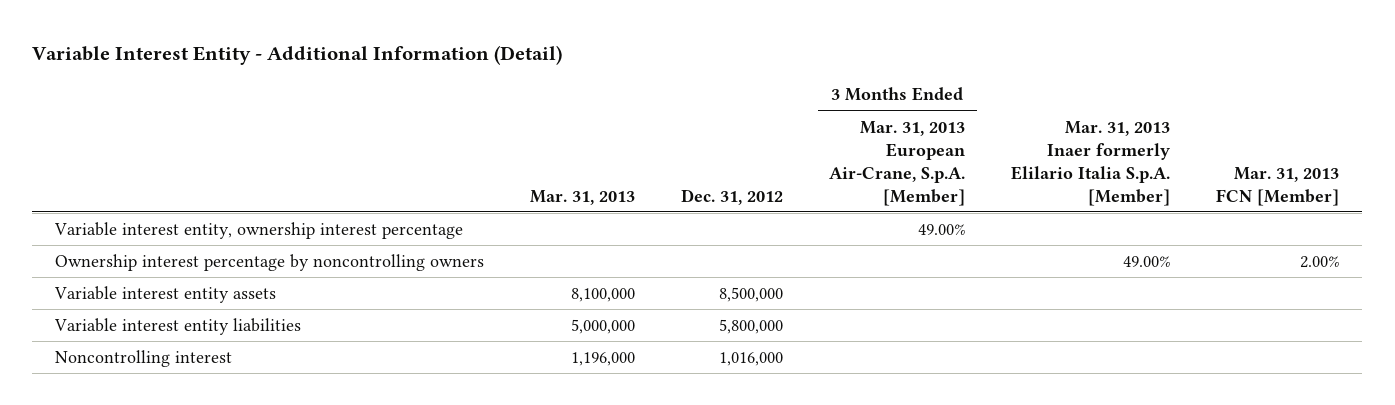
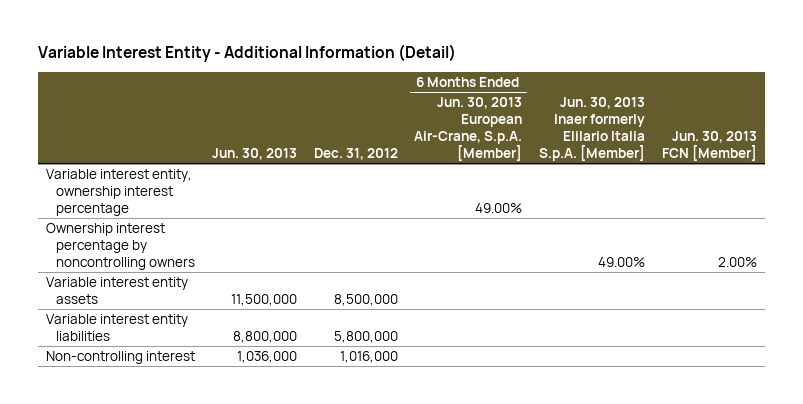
- | Mar. 31, 2013 | Dec. 31, 2012 | 3 Months Ended Mar. 31, 2013 European Air-Crane, S.p.A. [Member] | Mar. 31, 2013 Inaer formerly Elilario Italia S.p.A. [Member] | Mar. 31, 2013 FCN [Member]
+ | Jun. 30, 2013 | Dec. 31, 2012 | 6 Months Ended Jun. 30, 2013 European Air-Crane, S.p.A. [Member] | Jun. 30, 2013 Inaer formerly Elilario Italia S.p.A. [Member] | Jun. 30, 2013 FCN [Member]
- Noncontrolling interest | 1,196,000 | 1,016,000 | | |
+ Non-controlling interest | 1,036,000 | 1,016,000 | | |

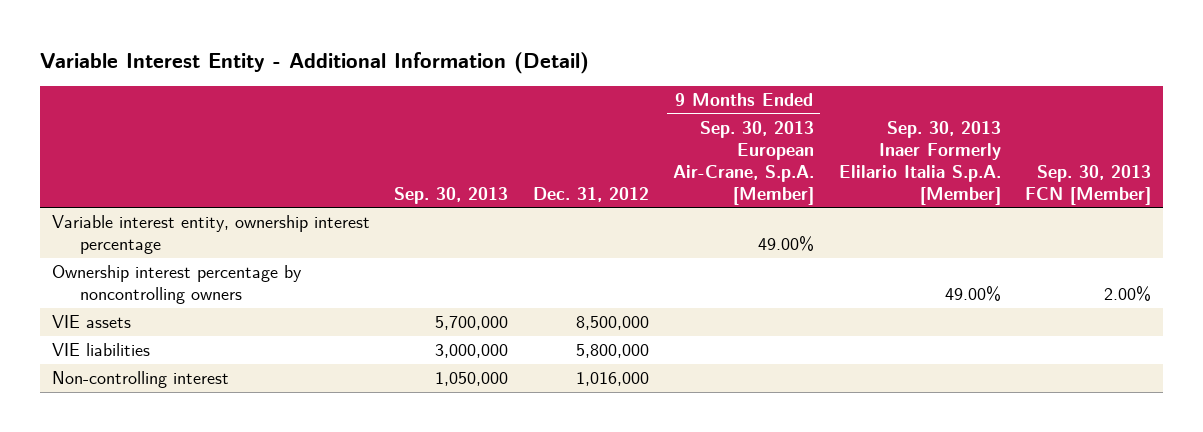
- | Jun. 30, 2013 | Dec. 31, 2012 | 6 Months Ended Jun. 30, 2013 European Air-Crane, S.p.A. [Member] | Jun. 30, 2013 Inaer formerly Elilario Italia S.p.A. [Member] | Jun. 30, 2013 FCN [Member]
+ | Sep. 30, 2013 | Dec. 31, 2012 | 9 Months Ended Sep. 30, 2013 European Air-Crane, S.p.A. [Member] | Sep. 30, 2013 Inaer Formerly Elilario Italia S.p.A. [Member] | Sep. 30, 2013 FCN [Member]
- Variable interest entity assets | 11,500,000 | 8,500,000 | | |
- Variable interest entity liabilities | 8,800,000 | 5,800,000 | | |
+ VIE assets | 5,700,000 | 8,500,000 | | |
+ VIE liabilities | 3,000,000 | 5,800,000 | | |

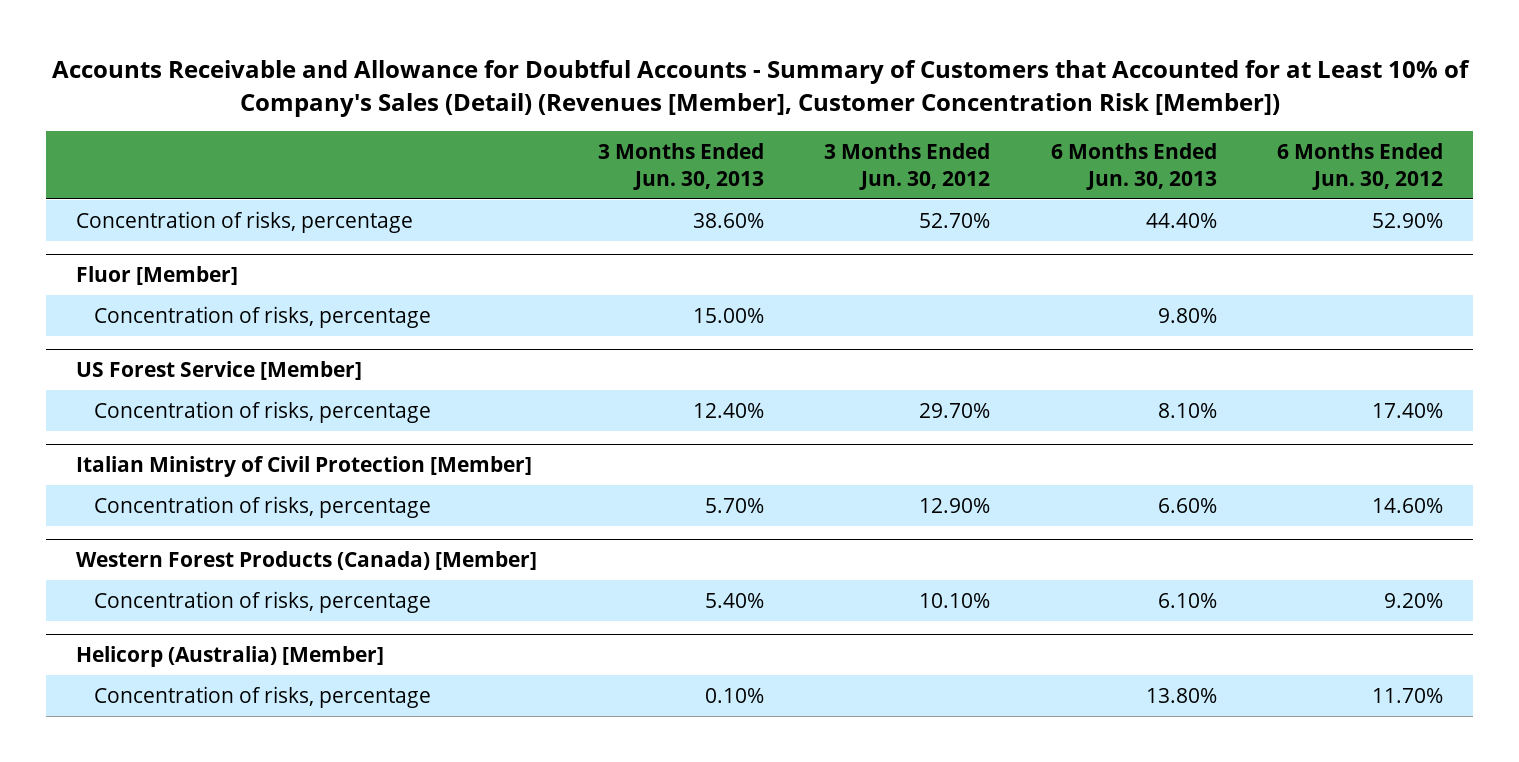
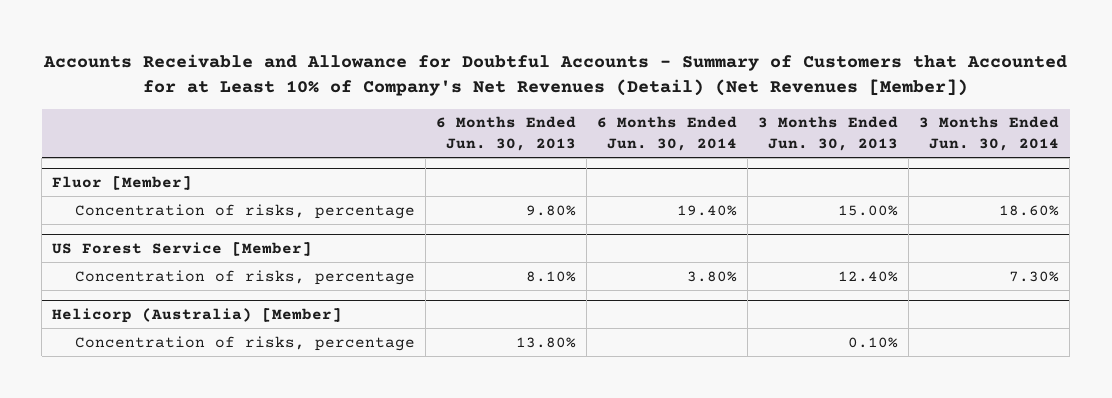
- Accounts Receivable and Allowance for Doubtful Accounts - Summary of Customers that Accounted for at Least 10% of Company's Sales (Detail) (Revenues [Member], Customer Concentration Risk [Member])
+ Accounts Receivable and Allowance for Doubtful Accounts - Summary of Customers that Accounted for at Least 10% of Company's Net Revenues (Detail) (Net Revenues [Member])
- | 3 Months Ended Jun. 30, 2013 | 3 Months Ended Jun. 30, 2012 | 6 Months Ended Jun. 30, 2013 | 6 Months Ended Jun. 30, 2012
+ | 6 Months Ended Jun. 30, 2013 | 6 Months Ended Jun. 30, 2014 | 3 Months Ended Jun. 30, 2013 | 3 Months Ended Jun. 30, 2014
- Concentration of risks, percentage | 38.60% | 52.70% | 44.40% | 52.90%
- Italian Ministry of Civil Protection [Member]
- Concentration of risks, percentage | 5.70% | 12.90% | 6.60% | 14.60%
- Western Forest Products (Canada) [Member]
- Concentration of risks, percentage | 5.40% | 10.10% | 6.10% | 9.20%

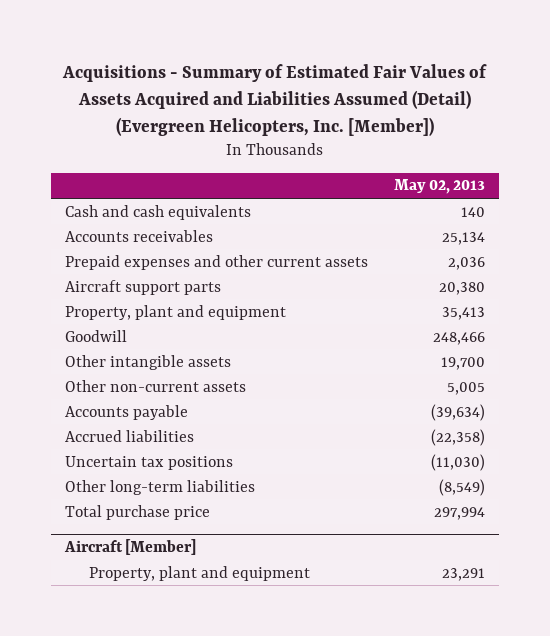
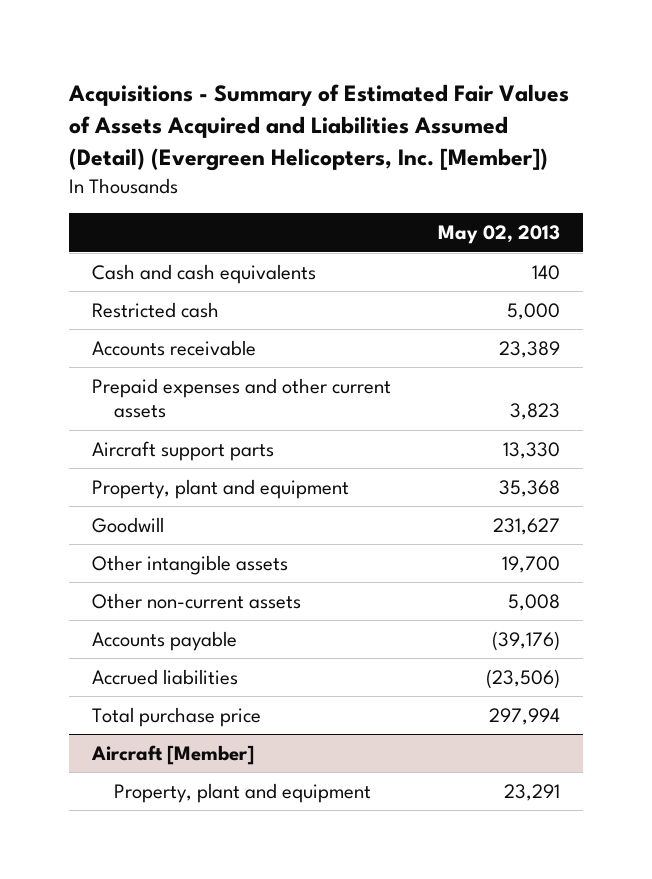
- Accounts receivables | 25,134
- Prepaid expenses and other current assets | 2,036
- Aircraft support parts | 20,380
- Property, plant and equipment | 35,413
- Goodwill | 248,466
+ Restricted cash | 5,000
+ Accounts receivable | 23,389
+ Prepaid expenses and other current assets | 3,823
+ Aircraft support parts | 13,330
+ Property, plant and equipment | 35,368
+ Goodwill | 231,627
- Other non-current assets | 5,005
- Accounts payable | (39,634)
- Accrued liabilities | (22,358)
- Uncertain tax positions | (11,030)
- Other long-term liabilities | (8,549)
+ Other non-current assets | 5,008
+ Accounts payable | (39,176)
+ Accrued liabilities | (23,506)

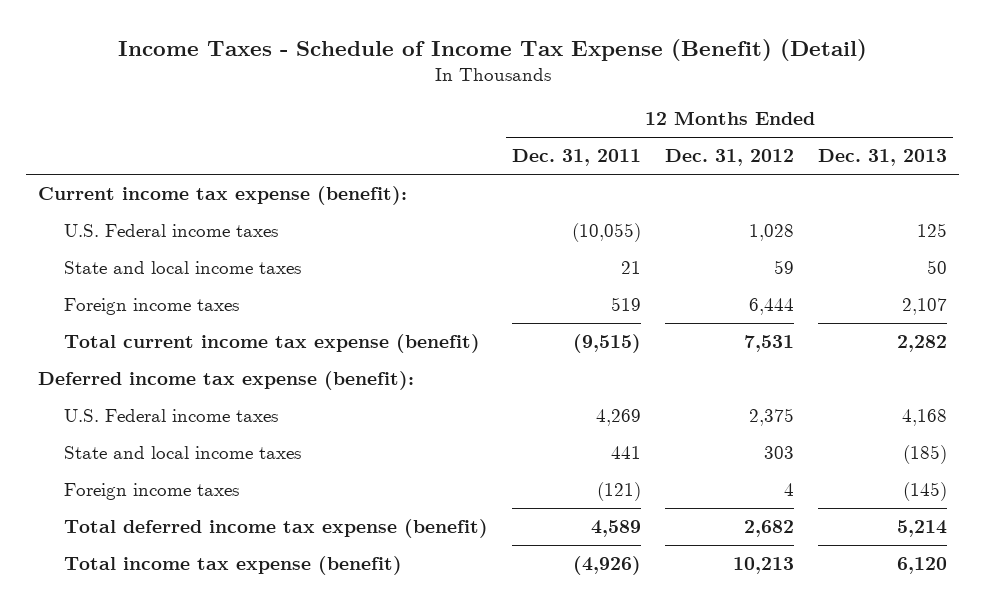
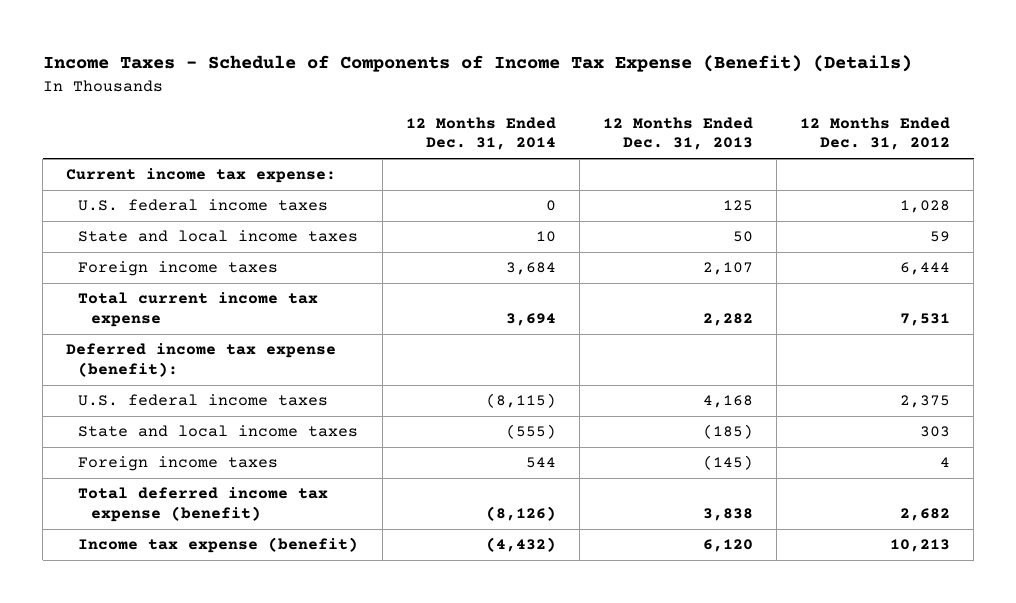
- Income Taxes - Schedule of Income Tax Expense (Benefit) (Detail)
+ Income Taxes - Schedule of Components of Income Tax Expense (Benefit) (Details)
- | 12 Months Ended Dec. 31, 2011 | 12 Months Ended Dec. 31, 2012 | 12 Months Ended Dec. 31, 2013
+ | 12 Months Ended Dec. 31, 2014 | 12 Months Ended Dec. 31, 2013 | 12 Months Ended Dec. 31, 2012
- Current income tax expense (benefit):
- U.S. Federal income taxes | (10,055) | 1,028 | 125
+ Current income tax expense:
+ U.S. federal income taxes | 0 | 125 | 1,028
- Total current income tax expense (benefit) | (9,515) | 7,531 | 2,282
+ Total current income tax expense | 3,694 | 2,282 | 7,531
- U.S. Federal income taxes | 4,269 | 2,375 | 4,168
+ U.S. federal income taxes | (8,115) | 4,168 | 2,375
- Total deferred income tax expense (benefit) | 4,589 | 2,682 | 5,214
- Total income tax expense (benefit) | (4,926) | 10,213 | 6,120
+ Total deferred income tax expense (benefit) | (8,126) | 3,838 | 2,682
+ Income tax expense (benefit) | (4,432) | 6,120 | 10,213

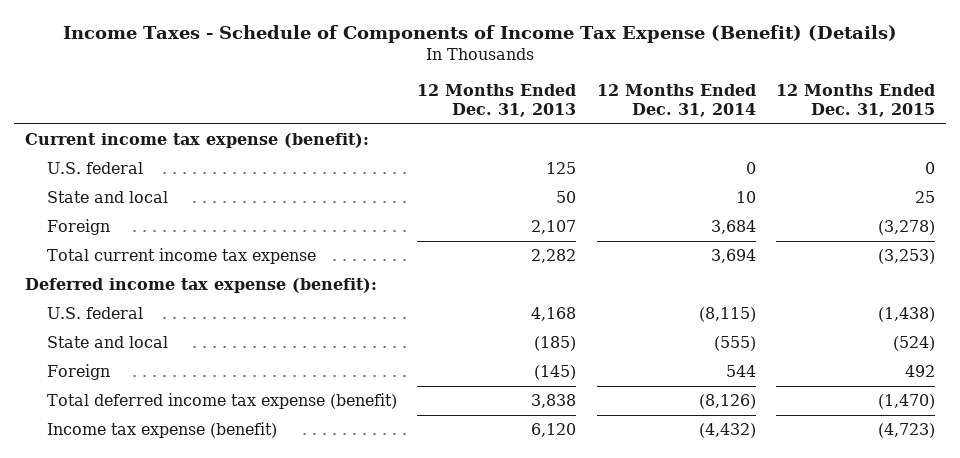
- | 12 Months Ended Dec. 31, 2014 | 12 Months Ended Dec. 31, 2013 | 12 Months Ended Dec. 31, 2012
+ | 12 Months Ended Dec. 31, 2013 | 12 Months Ended Dec. 31, 2014 | 12 Months Ended Dec. 31, 2015
- Current income tax expense:
- U.S. federal income taxes | 0 | 125 | 1,028
- State and local income taxes | 10 | 50 | 59
- Foreign income taxes | 3,684 | 2,107 | 6,444
+ Current income tax expense (benefit):
+ U.S. federal | 125 | 0 | 0
+ State and local | 50 | 10 | 25
+ Foreign | 2,107 | 3,684 | (3,278)
- U.S. federal income taxes | (8,115) | 4,168 | 2,375
- State and local income taxes | (555) | (185) | 303
- Foreign income taxes | 544 | (145) | 4
+ U.S. federal | 4,168 | (8,115) | (1,438)
+ State and local | (185) | (555) | (524)
+ Foreign | (145) | 544 | 492

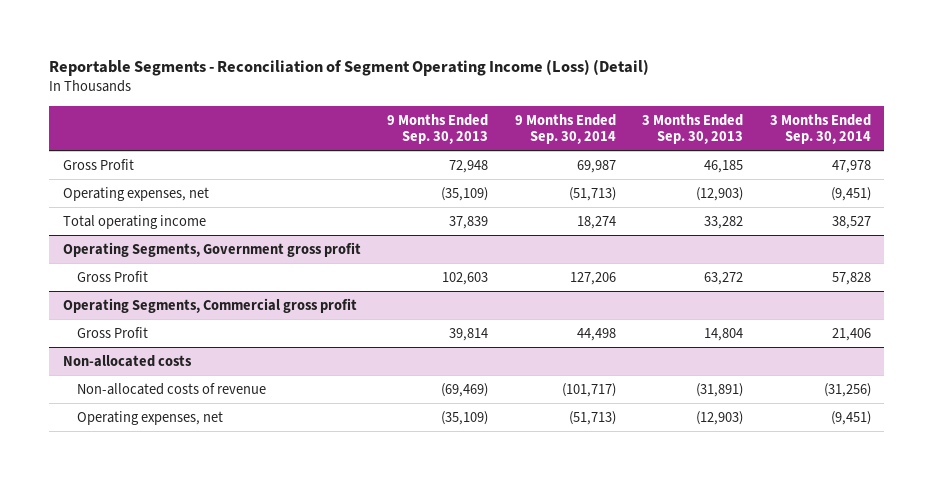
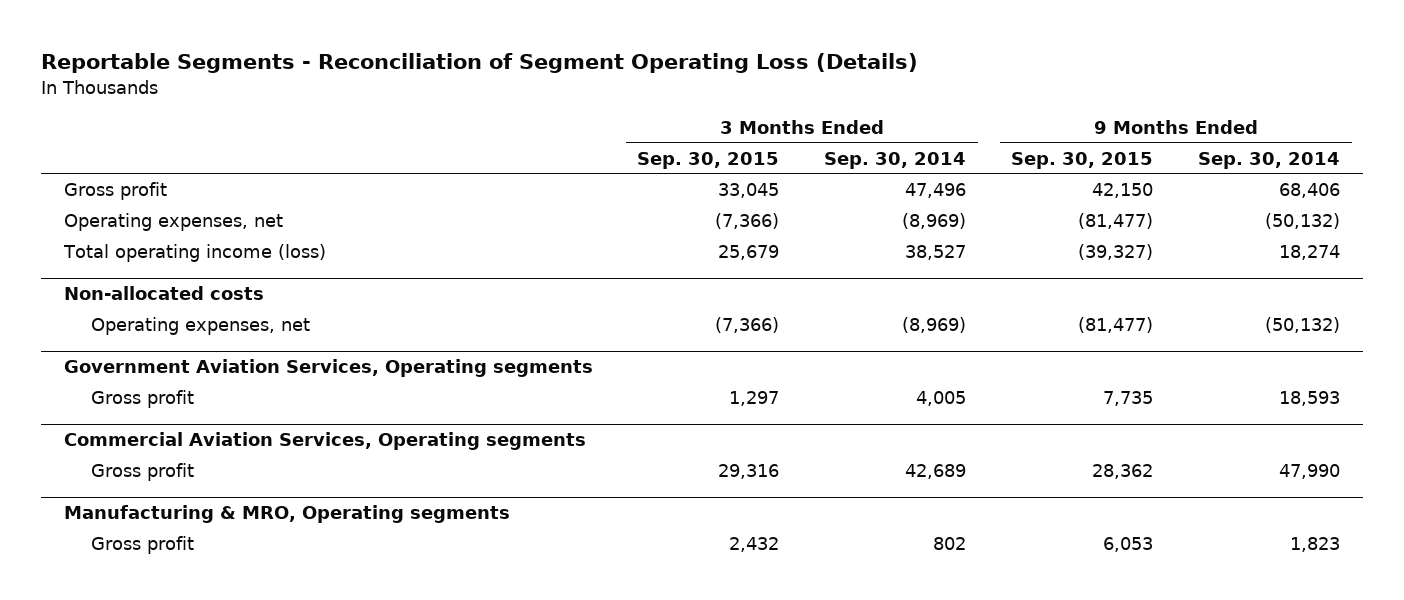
- Reportable Segments - Reconciliation of Segment Operating Income (Loss) (Detail)
+ Reportable Segments - Reconciliation of Segment Operating Loss (Details)
- | 9 Months Ended Sep. 30, 2013 | 9 Months Ended Sep. 30, 2014 | 3 Months Ended Sep. 30, 2013 | 3 Months Ended Sep. 30, 2014
+ | 3 Months Ended Sep. 30, 2015 | 3 Months Ended Sep. 30, 2014 | 9 Months Ended Sep. 30, 2015 | 9 Months Ended Sep. 30, 2014
- Gross Profit | 72,948 | 69,987 | 46,185 | 47,978
- Operating expenses, net | (35,109) | (51,713) | (12,903) | (9,451)
- Total operating income | 37,839 | 18,274 | 33,282 | 38,527
- Operating Segments, Government gross profit
- Gross Profit | 102,603 | 127,206 | 63,272 | 57,828
- Operating Segments, Commercial gross profit
- Gross Profit | 39,814 | 44,498 | 14,804 | 21,406
+ Gross profit | 33,045 | 47,496 | 42,150 | 68,406
+ Operating expenses, net | (7,366) | (8,969) | (81,477) | (50,132)
+ Total operating income (loss) | 25,679 | 38,527 | (39,327) | 18,274
@ Non-allocated costs
- Non-allocated costs of revenue | (69,469) | (101,717) | (31,891) | (31,256)
- Operating expenses, net | (35,109) | (51,713) | (12,903) | (9,451)
+ Operating expenses, net | (7,366) | (8,969) | (81,477) | (50,132)
+ Government Aviation Services, Operating segments
+ Gross profit | 1,297 | 4,005 | 7,735 | 18,593
+ Commercial Aviation Services, Operating segments
+ Gross profit | 29,316 | 42,689 | 28,362 | 47,990
+ Manufacturing & MRO, Operating segments
+ Gross profit | 2,432 | 802 | 6,053 | 1,823

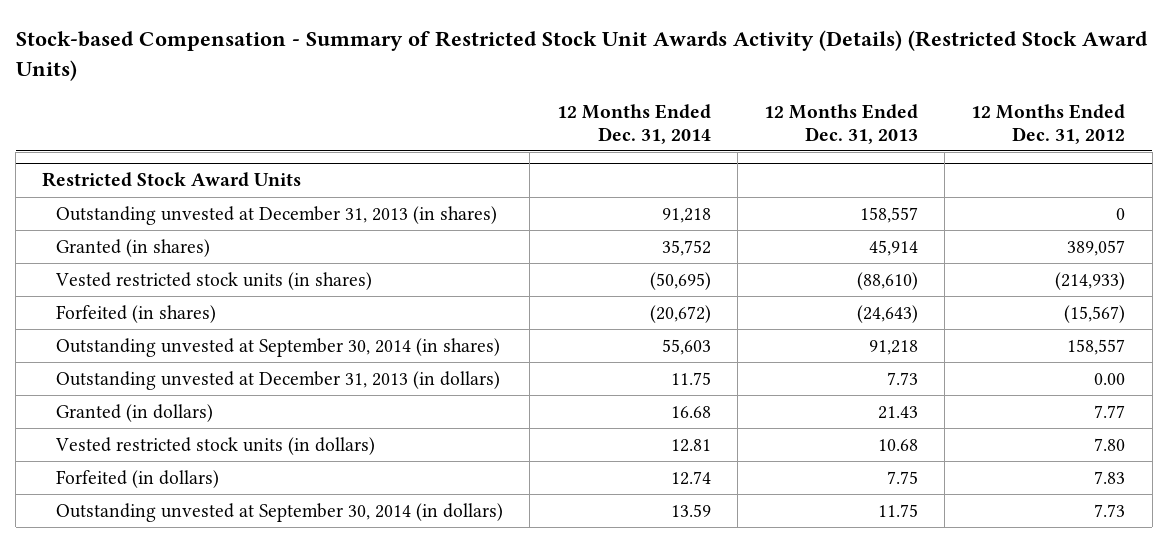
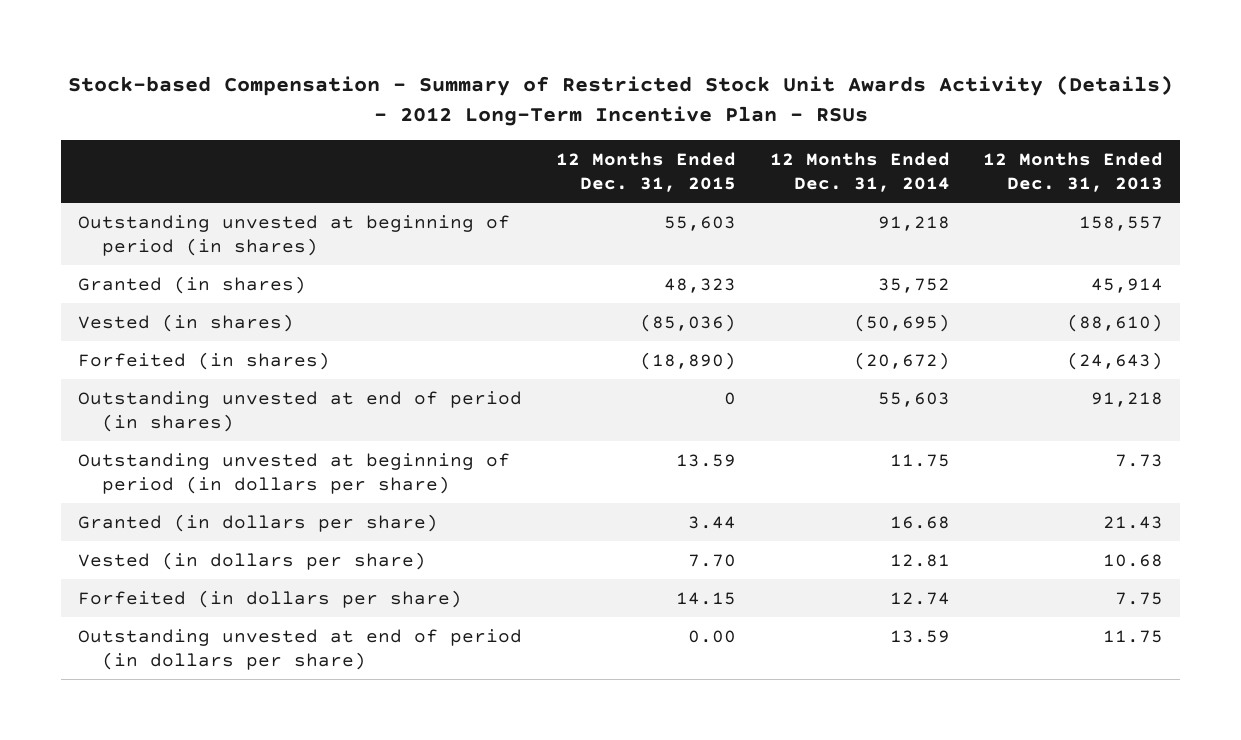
- Stock-based Compensation - Summary of Restricted Stock Unit Awards Activity (Details) (Restricted Stock Award Units)
+ Stock-based Compensation - Summary of Restricted Stock Unit Awards Activity (Details) - 2012 Long-Term Incentive Plan - RSUs
- | 12 Months Ended Dec. 31, 2014 | 12 Months Ended Dec. 31, 2013 | 12 Months Ended Dec. 31, 2012
+ | 12 Months Ended Dec. 31, 2015 | 12 Months Ended Dec. 31, 2014 | 12 Months Ended Dec. 31, 2013
- Restricted Stock Award Units
- Outstanding unvested at December 31, 2013 (in shares) | 91,218 | 158,557 | 0
+ Outstanding unvested at beginning of period (in shares) | 55,603 | 91,218 | 158,557
- Vested restricted stock units (in shares) | (50,695) | (88,610) | (214,933)
+ Vested (in shares) | (85,036) | (50,695) | (88,610)
- Outstanding unvested at September 30, 2014 (in shares) | 55,603 | 91,218 | 158,557
- Outstanding unvested at December 31, 2013 (in dollars) | 11.75 | 7.73 | 0.00
- Granted (in dollars) | 16.68 | 21.43 | 7.77
- Vested restricted stock units (in dollars) | 12.81 | 10.68 | 7.80
- Forfeited (in dollars) | 12.74 | 7.75 | 7.83
- Outstanding unvested at September 30, 2014 (in dollars) | 13.59 | 11.75 | 7.73
+ Outstanding unvested at end of period (in shares) | 0 | 55,603 | 91,218
+ Outstanding unvested at beginning of period (in dollars per share) | 13.59 | 11.75 | 7.73
+ Granted (in dollars per share) | 3.44 | 16.68 | 21.43
+ Vested (in dollars per share) | 7.70 | 12.81 | 10.68
+ Forfeited (in dollars per share) | 14.15 | 12.74 | 7.75
+ Outstanding unvested at end of period (in dollars per share) | 0.00 | 13.59 | 11.75

